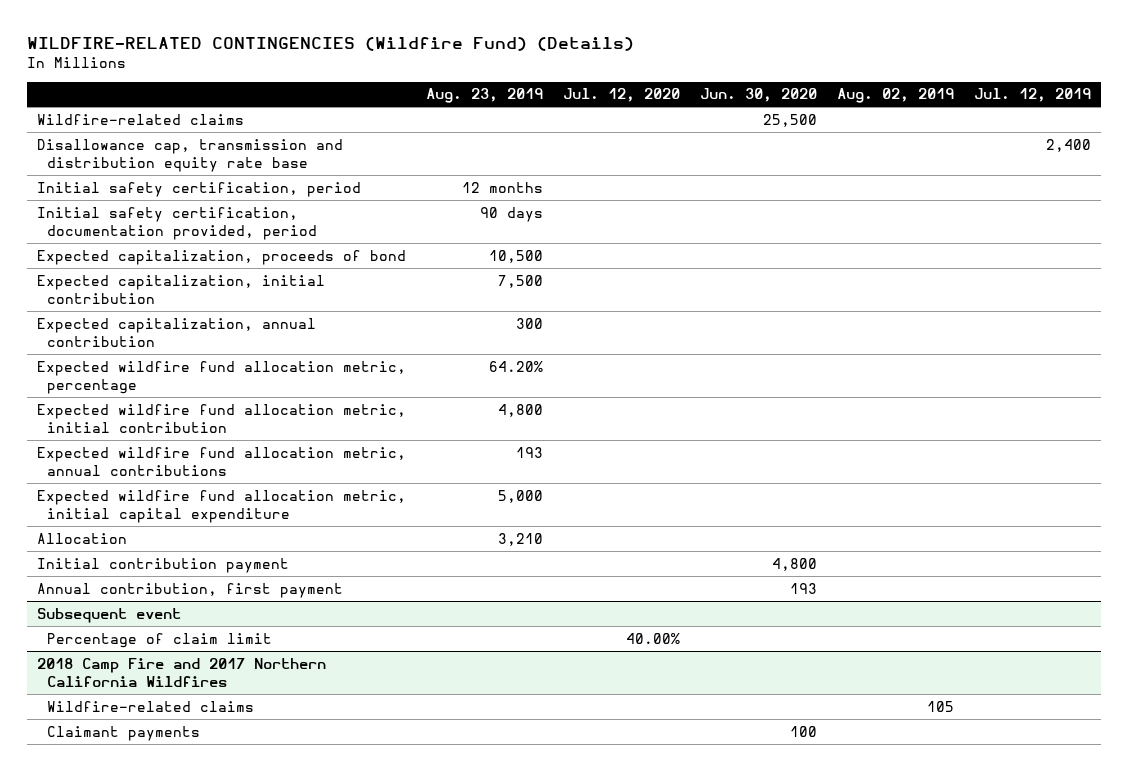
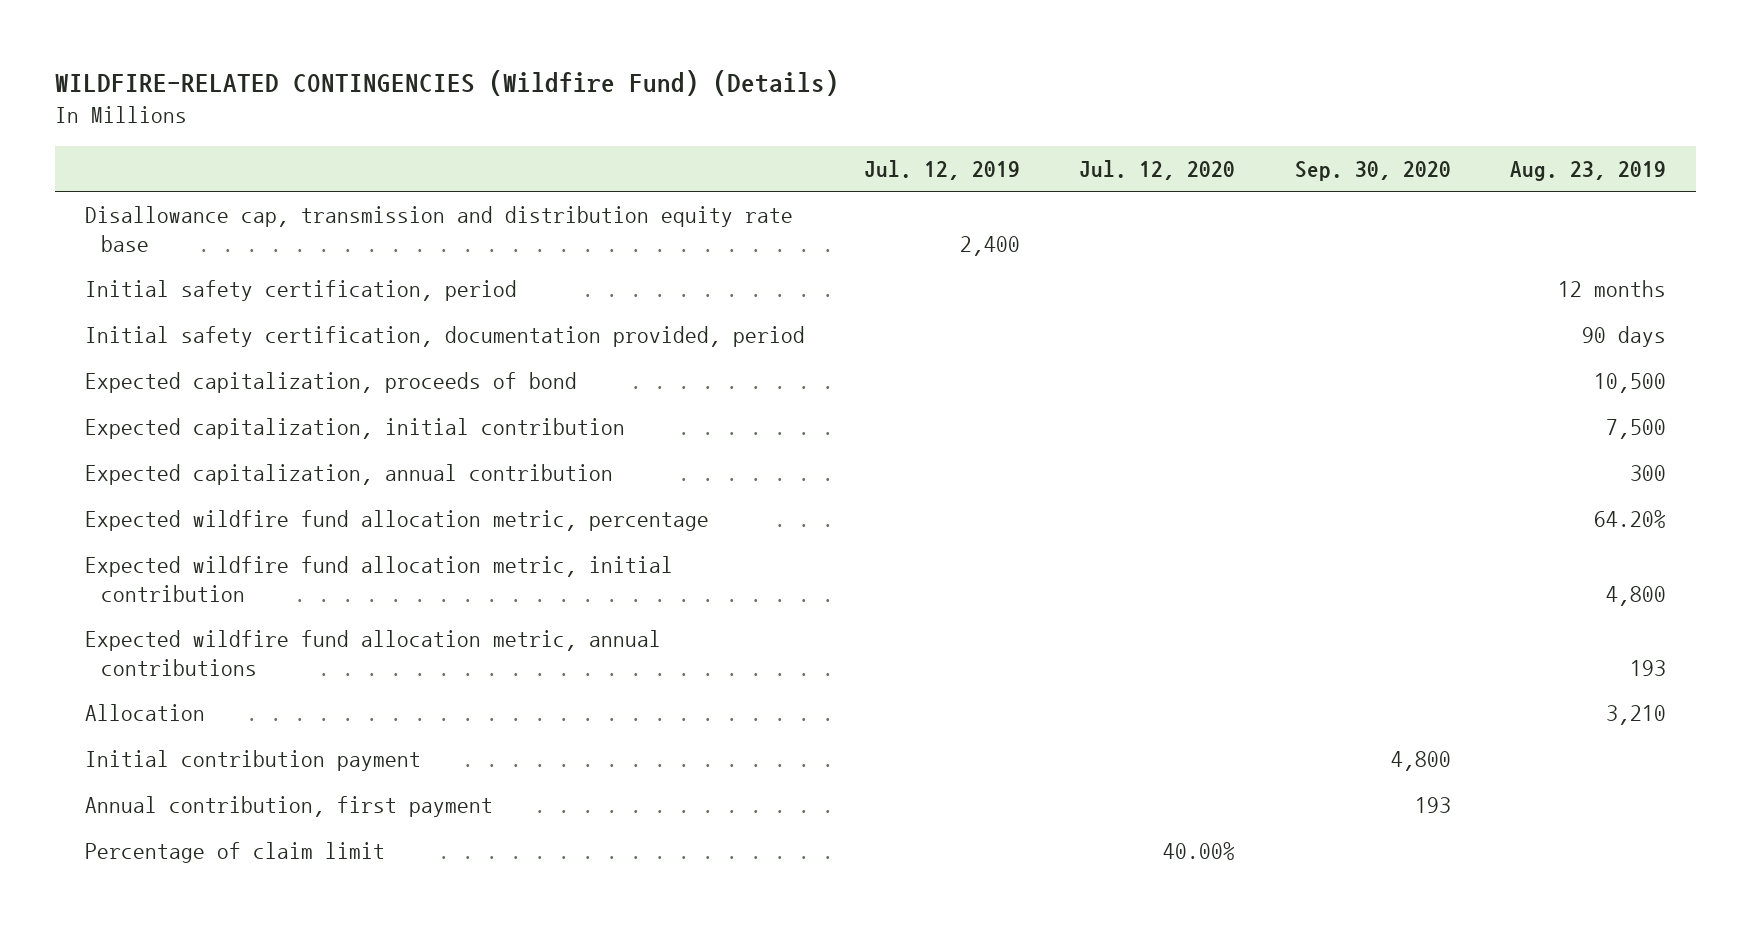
- | Aug. 23, 2019 | Jul. 12, 2020 | Jun. 30, 2020 | Aug. 02, 2019 | Jul. 12, 2019
+ | Jul. 12, 2019 | Jul. 12, 2020 | Sep. 30, 2020 | Aug. 23, 2019
- Wildfire-related claims | | | 25,500 | |
- Expected wildfire fund allocation metric, initial capital expenditure | 5,000 | | | |
- Subsequent event
- Percentage of claim limit | | 40.00% | | |
- 2018 Camp Fire and 2017 Northern California Wildfires
- Wildfire-related claims | | | | 105 |
- Claimant payments | | | 100 | |
+ Percentage of claim limit | | 40.00% | |

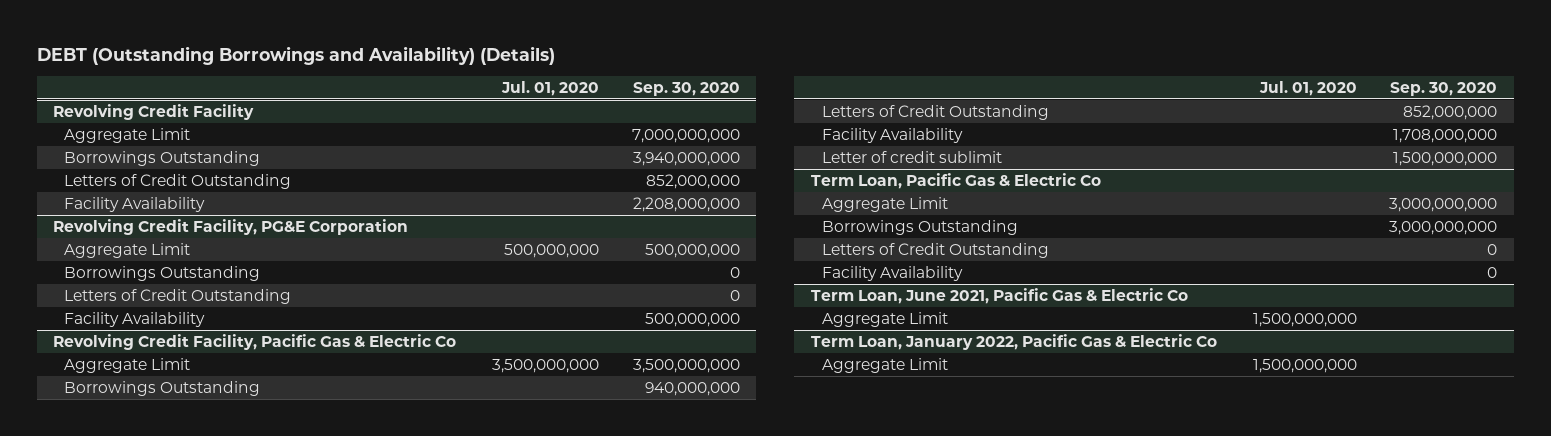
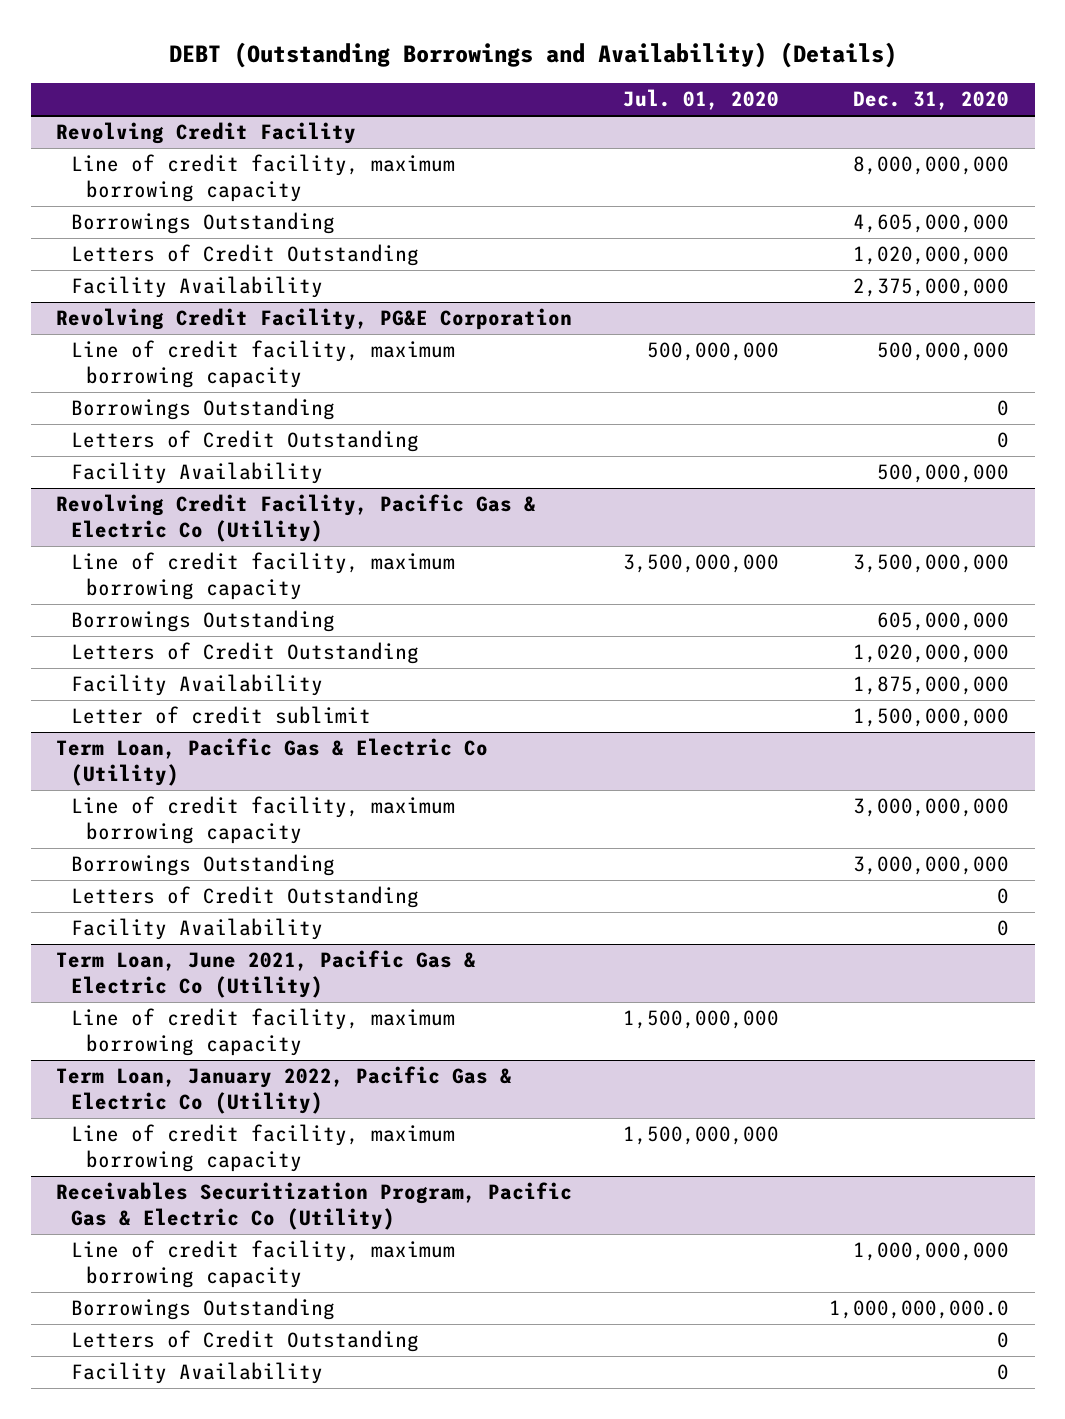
- | Jul. 01, 2020 | Sep. 30, 2020
+ | Jul. 01, 2020 | Dec. 31, 2020
@ Revolving Credit Facility
- Aggregate Limit | | 7,000,000,000
+ Line of credit facility, maximum borrowing capacity | | 8,000,000,000
@ Revolving Credit Facility, PG&E Corporation
- Aggregate Limit | 500,000,000 | 500,000,000
+ Line of credit facility, maximum borrowing capacity | 500,000,000 | 500,000,000
- Revolving Credit Facility, Pacific Gas & Electric Co
- Aggregate Limit | 3,500,000,000 | 3,500,000,000
+ Revolving Credit Facility, Pacific Gas & Electric Co (Utility)
+ Line of credit facility, maximum borrowing capacity | 3,500,000,000 | 3,500,000,000
- Term Loan, Pacific Gas & Electric Co
- Aggregate Limit | | 3,000,000,000
+ Term Loan, Pacific Gas & Electric Co (Utility)
+ Line of credit facility, maximum borrowing capacity | | 3,000,000,000
- Term Loan, June 2021, Pacific Gas & Electric Co
- Aggregate Limit | 1,500,000,000 |
- Term Loan, January 2022, Pacific Gas & Electric Co
- Aggregate Limit | 1,500,000,000 |
+ Term Loan, June 2021, Pacific Gas & Electric Co (Utility)
+ Line of credit facility, maximum borrowing capacity | 1,500,000,000 |
+ Term Loan, January 2022, Pacific Gas & Electric Co (Utility)
+ Line of credit facility, maximum borrowing capacity | 1,500,000,000 |
+ Receivables Securitization Program, Pacific Gas & Electric Co (Utility)
+ Line of credit facility, maximum borrowing capacity | | 1,000,000,000
+ Borrowings Outstanding | | 1,000,000,000.0
+ Letters of Credit Outstanding | | 0
+ Facility Availability | | 0

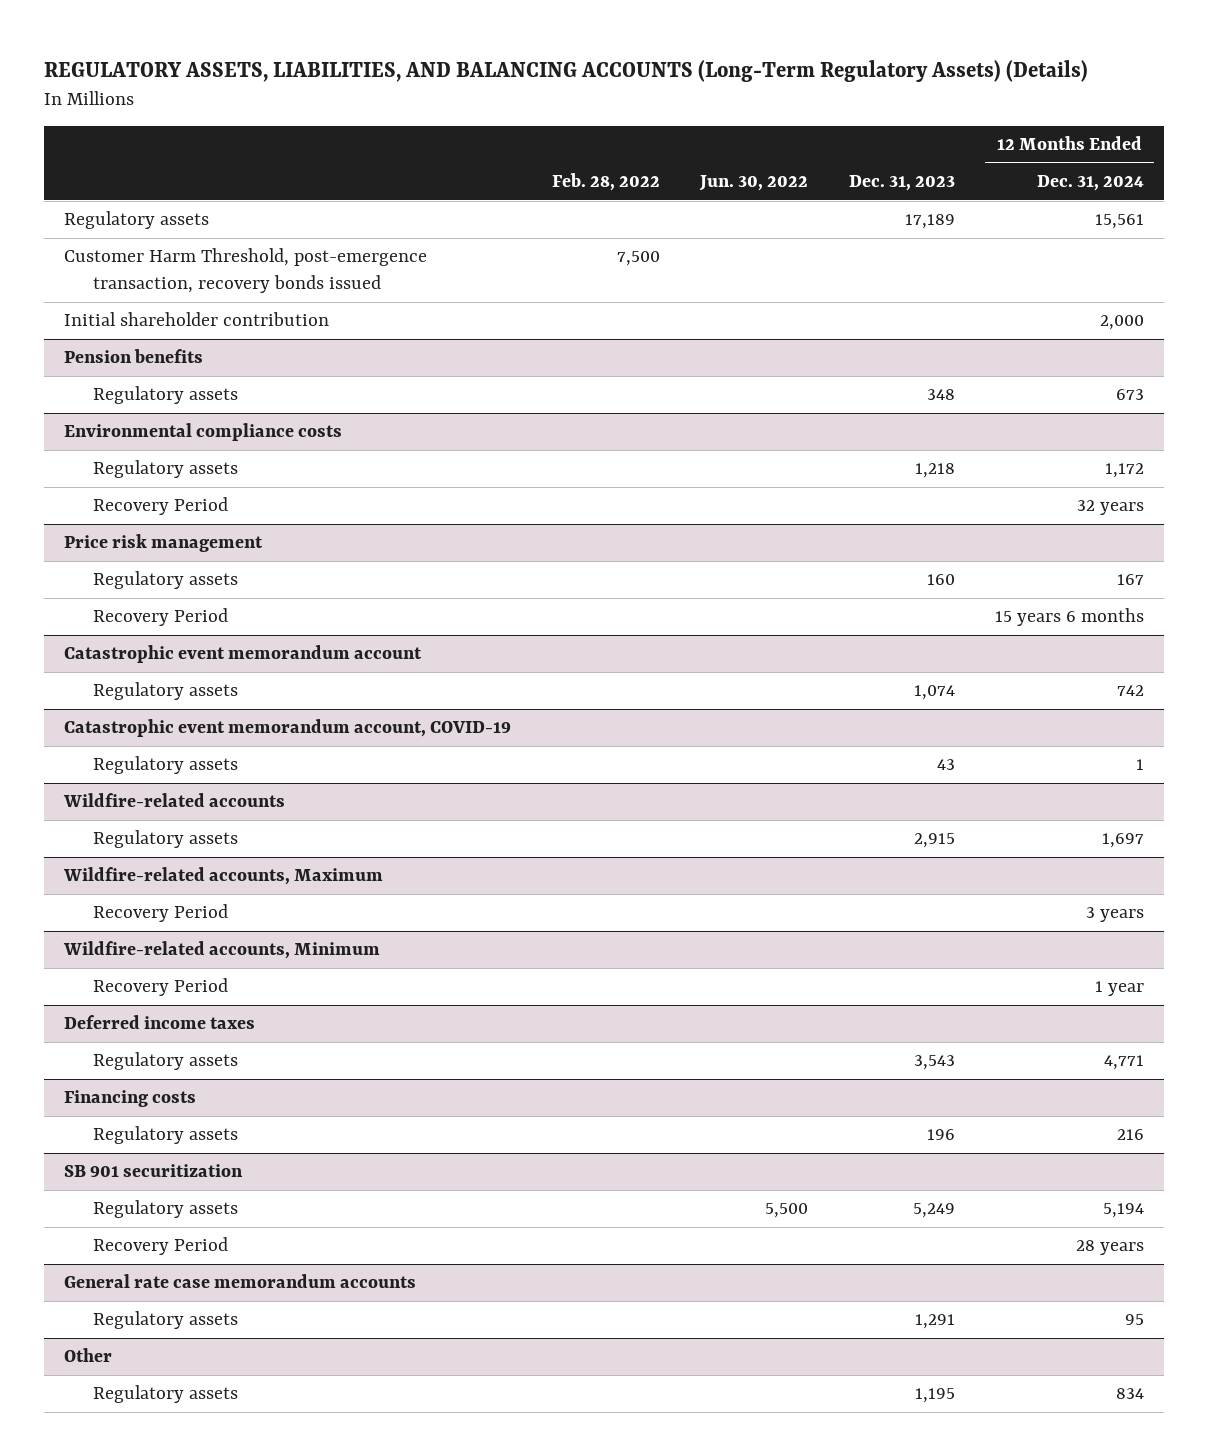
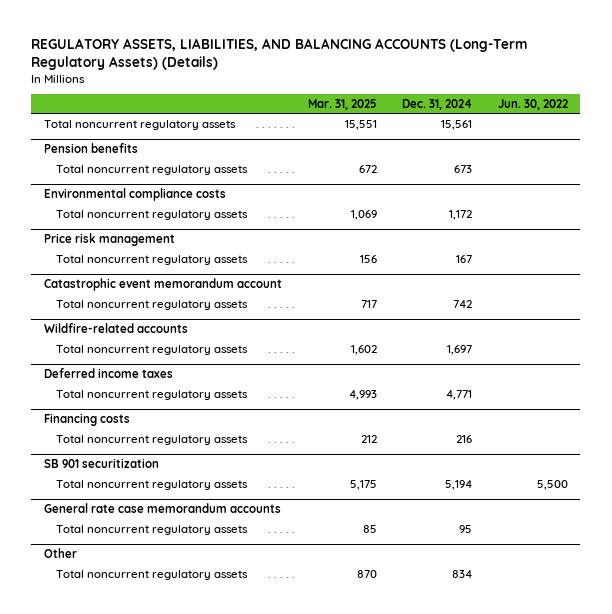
- | Feb. 28, 2022 | Jun. 30, 2022 | Dec. 31, 2023 | 12 Months Ended Dec. 31, 2024
+ | Mar. 31, 2025 | Dec. 31, 2024 | Jun. 30, 2022
- Regulatory assets | | | 17,189 | 15,561
- Customer Harm Threshold, post-emergence transaction, recovery bonds issued | 7,500 | | |
- Initial shareholder contribution | | | | 2,000
+ Total noncurrent regulatory assets | 15,551 | 15,561 |
@ Pension benefits
- Regulatory assets | | | 348 | 673
+ Total noncurrent regulatory assets | 672 | 673 |
@ Environmental compliance costs
- Regulatory assets | | | 1,218 | 1,172
- Recovery Period | | | | 32 years
+ Total noncurrent regulatory assets | 1,069 | 1,172 |
@ Price risk management
- Regulatory assets | | | 160 | 167
- Recovery Period | | | | 15 years 6 months
+ Total noncurrent regulatory assets | 156 | 167 |
@ Catastrophic event memorandum account
- Regulatory assets | | | 1,074 | 742
- Catastrophic event memorandum account, COVID-19
- Regulatory assets | | | 43 | 1
@ Catastrophic event memorandum account
+ Total noncurrent regulatory assets | 717 | 742 |
@ Wildfire-related accounts
- Regulatory assets | | | 2,915 | 1,697
- Wildfire-related accounts, Maximum
- Recovery Period | | | | 3 years
- Wildfire-related accounts, Minimum
- Recovery Period | | | | 1 year
@ Wildfire-related accounts
+ Total noncurrent regulatory assets | 1,602 | 1,697 |
@ Deferred income taxes
- Regulatory assets | | | 3,543 | 4,771
+ Total noncurrent regulatory assets | 4,993 | 4,771 |
@ Financing costs
- Regulatory assets | | | 196 | 216
+ Total noncurrent regulatory assets | 212 | 216 |
@ SB 901 securitization
- Regulatory assets | | 5,500 | 5,249 | 5,194
- Recovery Period | | | | 28 years
+ Total noncurrent regulatory assets | 5,175 | 5,194 | 5,500
@ General rate case memorandum accounts
- Regulatory assets | | | 1,291 | 95
+ Total noncurrent regulatory assets | 85 | 95 |
@ Other
- Regulatory assets | | | 1,195 | 834
+ Total noncurrent regulatory assets | 870 | 834 |

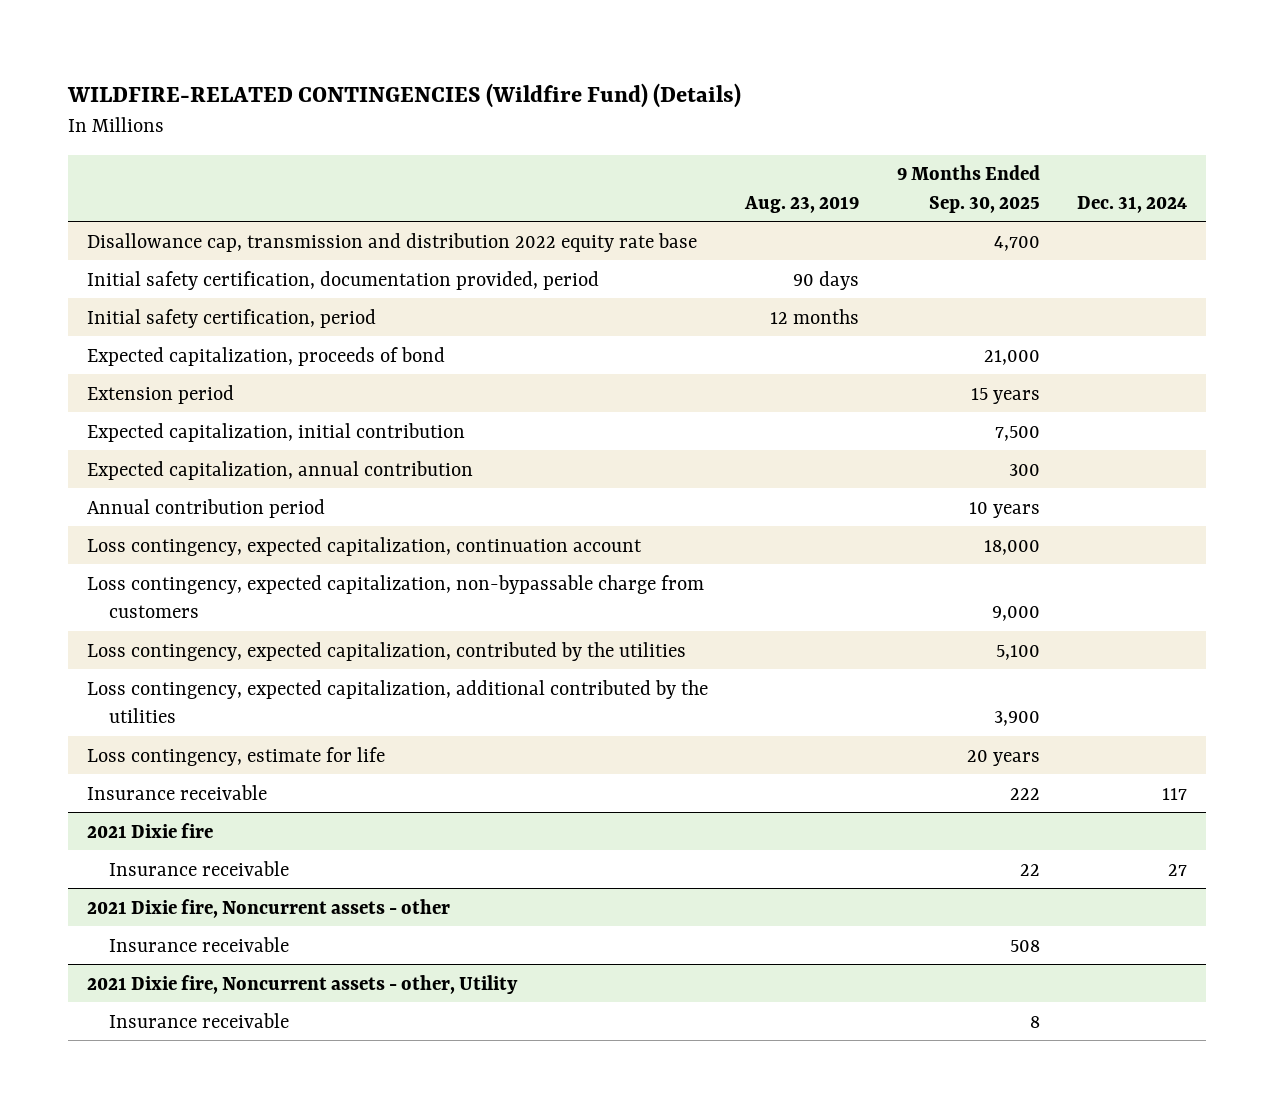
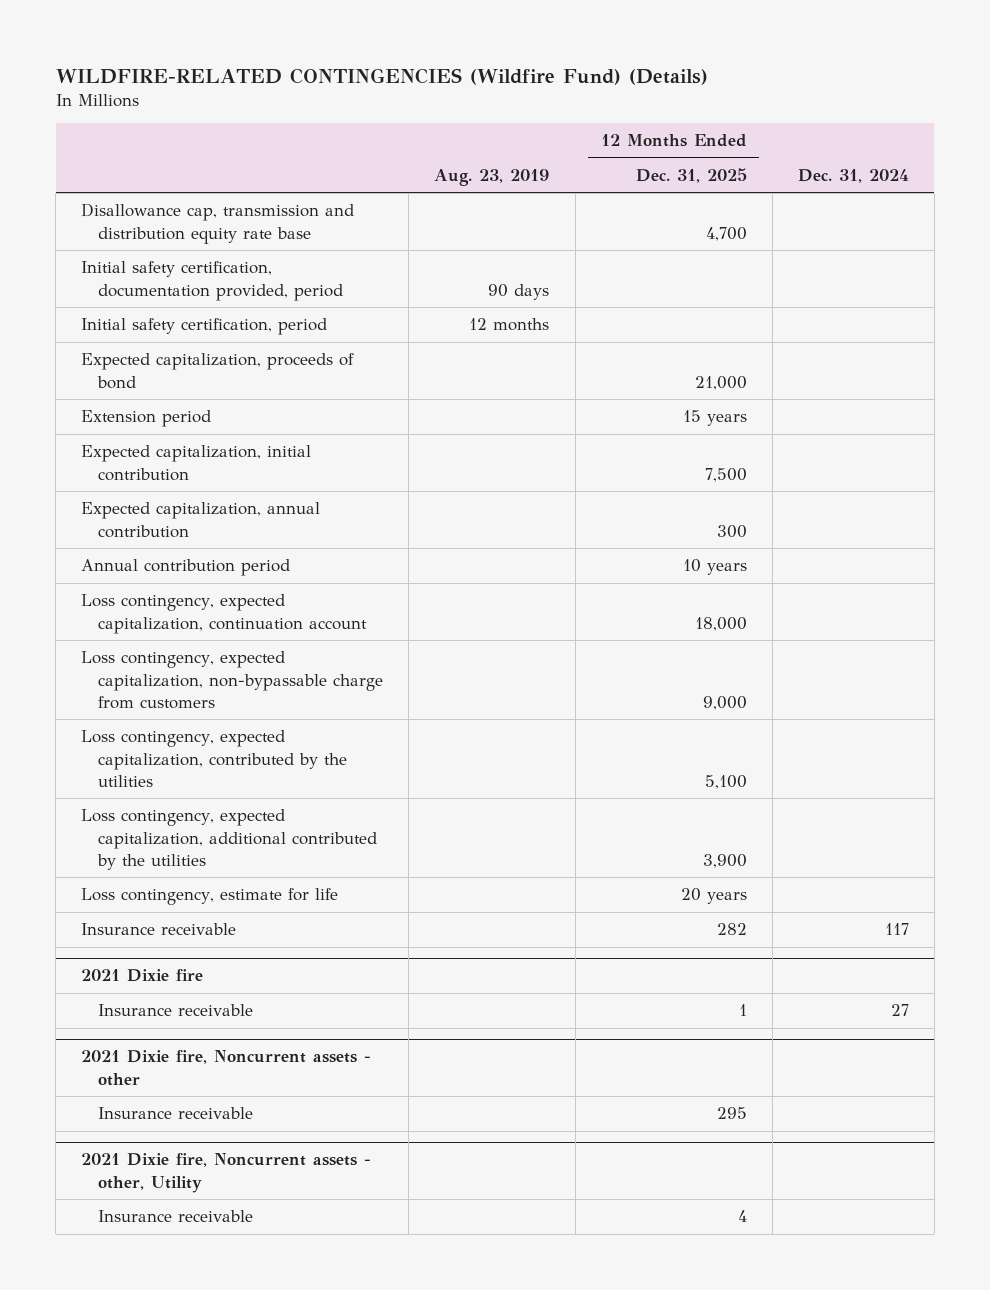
- | Aug. 23, 2019 | 9 Months Ended Sep. 30, 2025 | Dec. 31, 2024
+ | Aug. 23, 2019 | 12 Months Ended Dec. 31, 2025 | Dec. 31, 2024
- Disallowance cap, transmission and distribution 2022 equity rate base | | 4,700 |
+ Disallowance cap, transmission and distribution equity rate base | | 4,700 |

